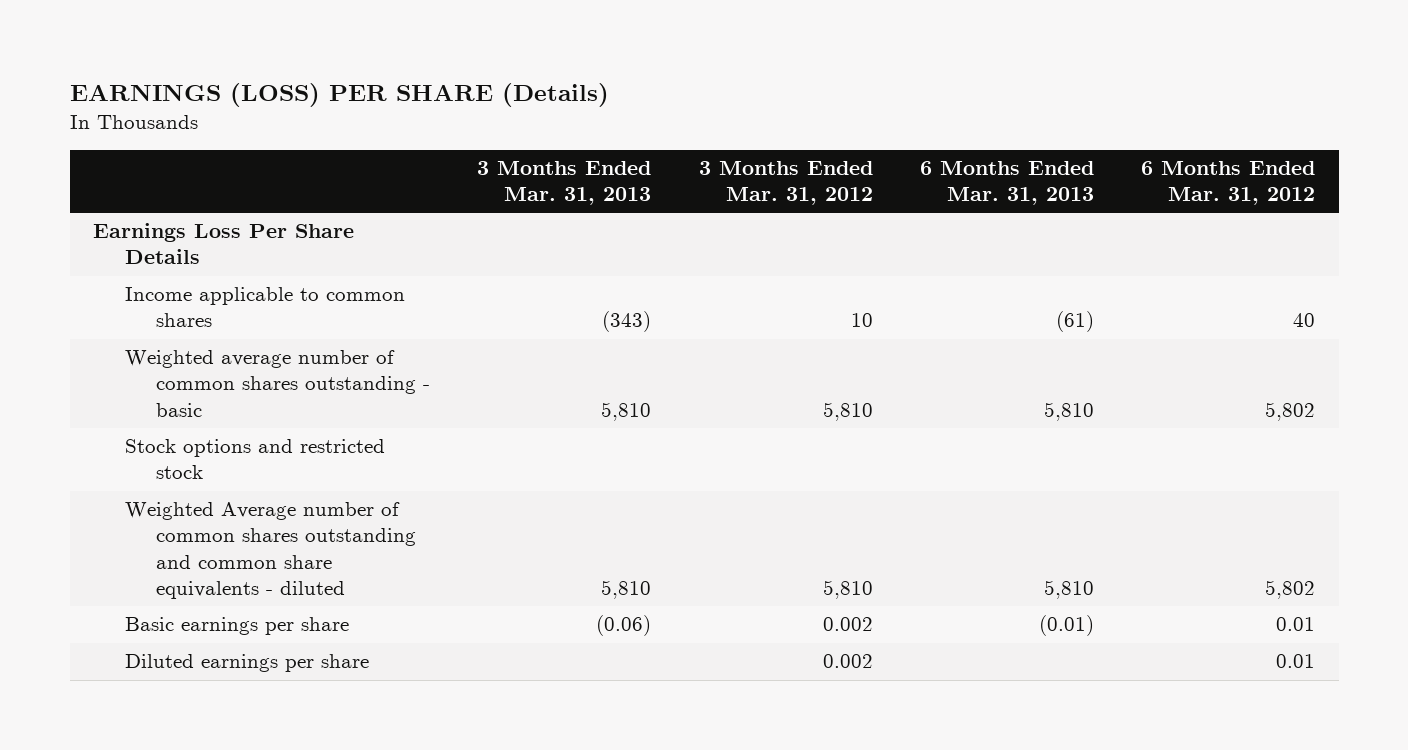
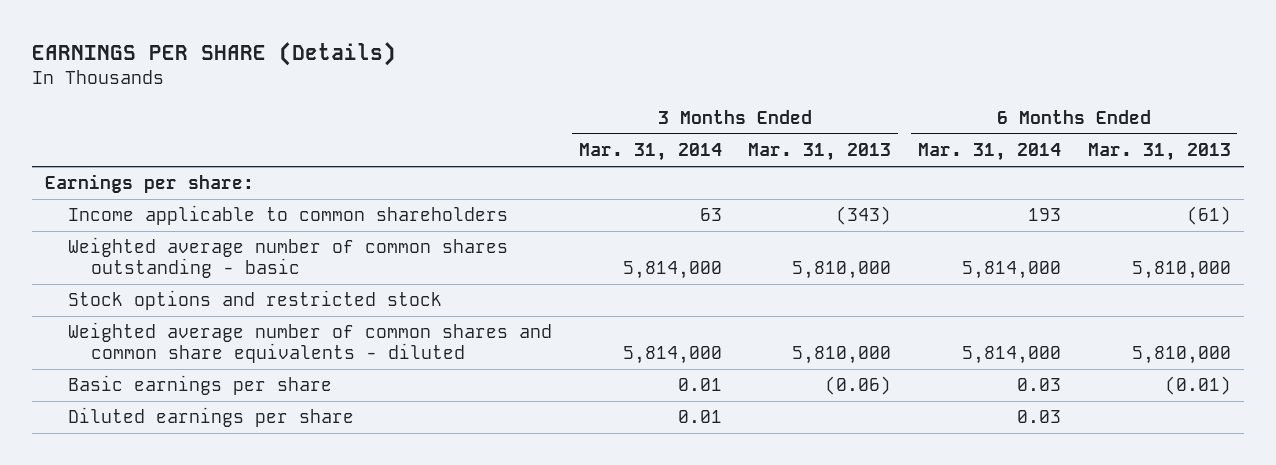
- EARNINGS (LOSS) PER SHARE (Details)
+ EARNINGS PER SHARE (Details)
- | 3 Months Ended Mar. 31, 2013 | 3 Months Ended Mar. 31, 2012 | 6 Months Ended Mar. 31, 2013 | 6 Months Ended Mar. 31, 2012
+ | 3 Months Ended Mar. 31, 2014 | 3 Months Ended Mar. 31, 2013 | 6 Months Ended Mar. 31, 2014 | 6 Months Ended Mar. 31, 2013
- Earnings Loss Per Share Details
- Income applicable to common shares | (343) | 10 | (61) | 40
- Weighted average number of common shares outstanding - basic | 5,810 | 5,810 | 5,810 | 5,802
+ Earnings per share:
+ Income applicable to common shareholders | 63 | (343) | 193 | (61)
+ Weighted average number of common shares outstanding - basic | 5,814,000 | 5,810,000 | 5,814,000 | 5,810,000
- Weighted Average number of common shares outstanding and common share equivalents - diluted | 5,810 | 5,810 | 5,810 | 5,802
+ Weighted average number of common shares and common share equivalents - diluted | 5,814,000 | 5,810,000 | 5,814,000 | 5,810,000

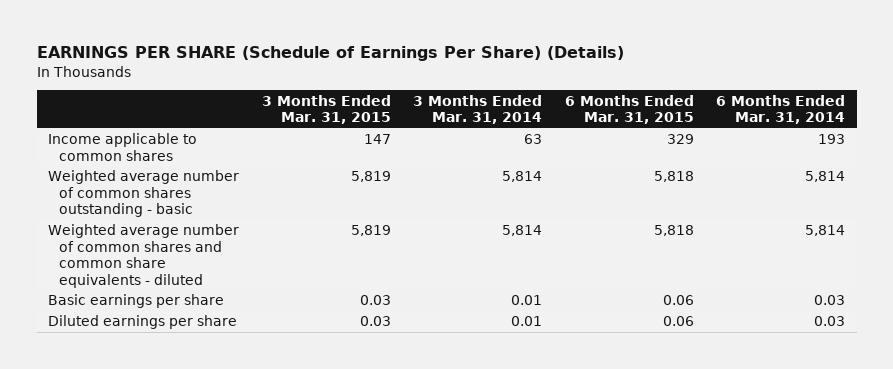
- EARNINGS PER SHARE (Details)
+ EARNINGS PER SHARE (Schedule of Earnings Per Share) (Details)
- | 3 Months Ended Mar. 31, 2014 | 3 Months Ended Mar. 31, 2013 | 6 Months Ended Mar. 31, 2014 | 6 Months Ended Mar. 31, 2013
+ | 3 Months Ended Mar. 31, 2015 | 3 Months Ended Mar. 31, 2014 | 6 Months Ended Mar. 31, 2015 | 6 Months Ended Mar. 31, 2014
- Earnings per share:
- Income applicable to common shareholders | 63 | (343) | 193 | (61)
- Weighted average number of common shares outstanding - basic | 5,814,000 | 5,810,000 | 5,814,000 | 5,810,000
- Stock options and restricted stock
- Weighted average number of common shares and common share equivalents - diluted | 5,814,000 | 5,810,000 | 5,814,000 | 5,810,000
+ Income applicable to common shares | 147 | 63 | 329 | 193
+ Weighted average number of common shares outstanding - basic | 5,819 | 5,814 | 5,818 | 5,814
+ Weighted average number of common shares and common share equivalents - diluted | 5,819 | 5,814 | 5,818 | 5,814

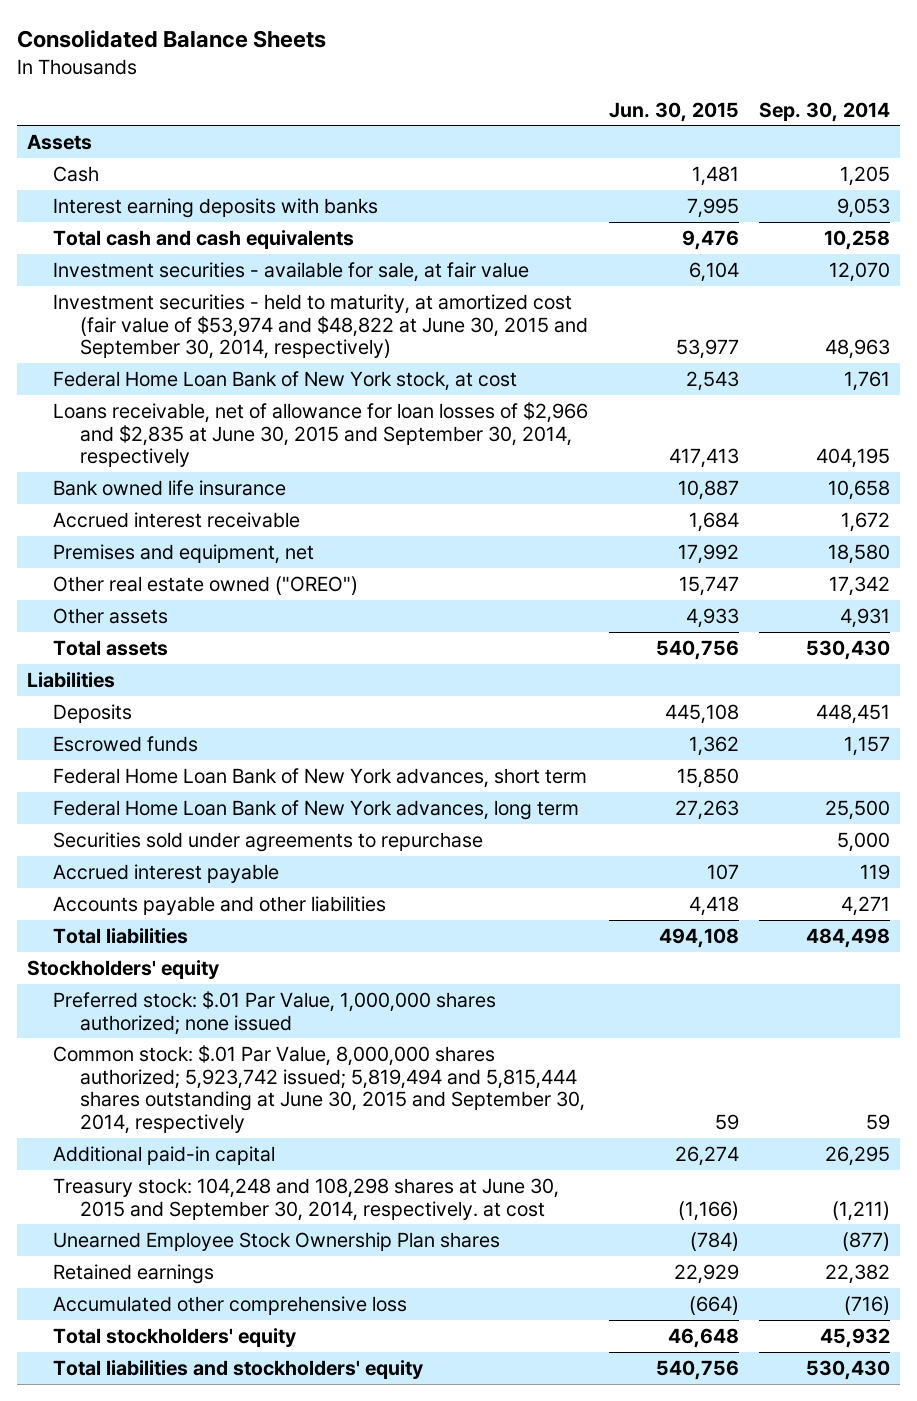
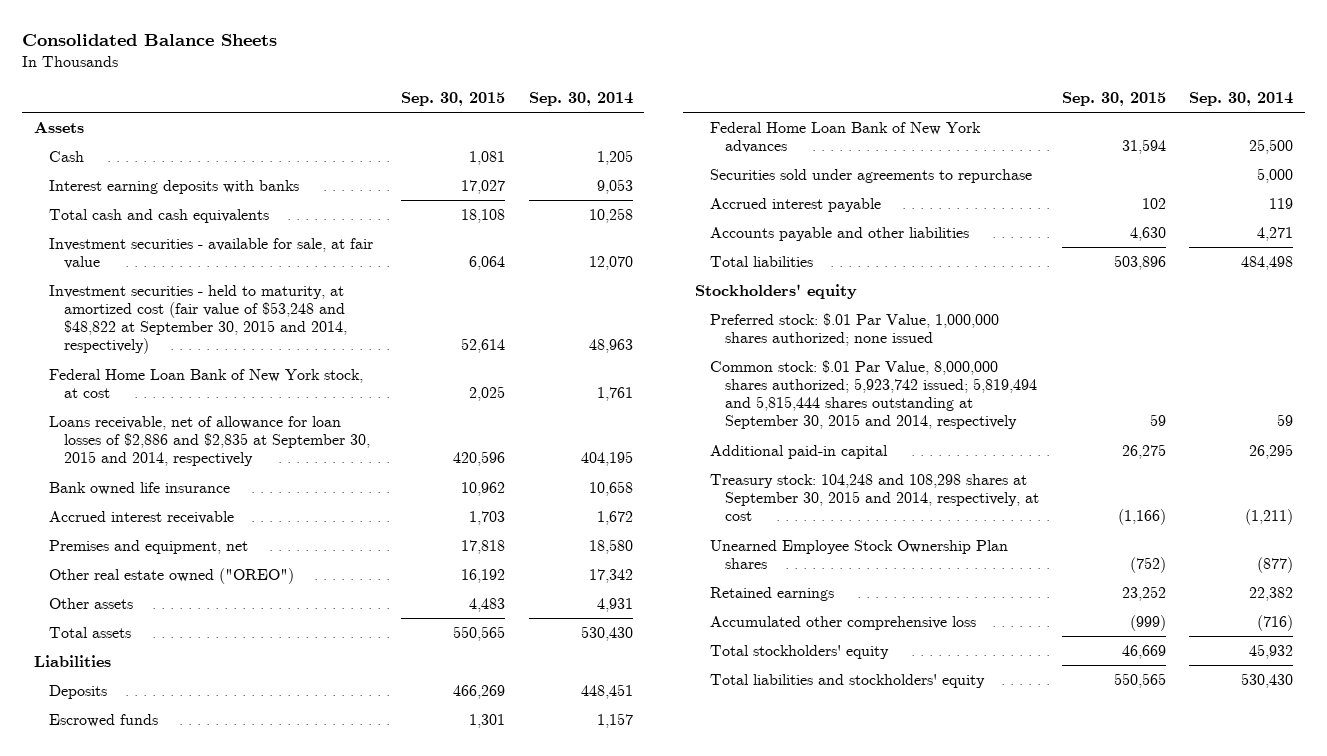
- | Jun. 30, 2015 | Sep. 30, 2014
+ | Sep. 30, 2015 | Sep. 30, 2014
- Investment securities - held to maturity, at amortized cost (fair value of $53,974 and $48,822 at June 30, 2015 and September 30, 2014, respectively) | 53,977 | 48,963
+ Investment securities - held to maturity, at amortized cost (fair value of $53,248 and $48,822 at September 30, 2015 and 2014, respectively) | 52,614 | 48,963
- Loans receivable, net of allowance for loan losses of $2,966 and $2,835 at June 30, 2015 and September 30, 2014, respectively | 417,413 | 404,195
+ Loans receivable, net of allowance for loan losses of $2,886 and $2,835 at September 30, 2015 and 2014, respectively | 420,596 | 404,195
- Federal Home Loan Bank of New York advances, short term | 15,850 |
- Federal Home Loan Bank of New York advances, long term | 27,263 | 25,500
+ Federal Home Loan Bank of New York advances | 31,594 | 25,500
- Common stock: $.01 Par Value, 8,000,000 shares authorized; 5,923,742 issued; 5,819,494 and 5,815,444 shares outstanding at June 30, 2015 and September 30, 2014, respectively | 59 | 59
+ Common stock: $.01 Par Value, 8,000,000 shares authorized; 5,923,742 issued; 5,819,494 and 5,815,444 shares outstanding at September 30, 2015 and 2014, respectively | 59 | 59
- Treasury stock: 104,248 and 108,298 shares at June 30, 2015 and September 30, 2014, respectively. at cost | (1,166) | (1,211)
+ Treasury stock: 104,248 and 108,298 shares at September 30, 2015 and 2014, respectively, at cost | (1,166) | (1,211)

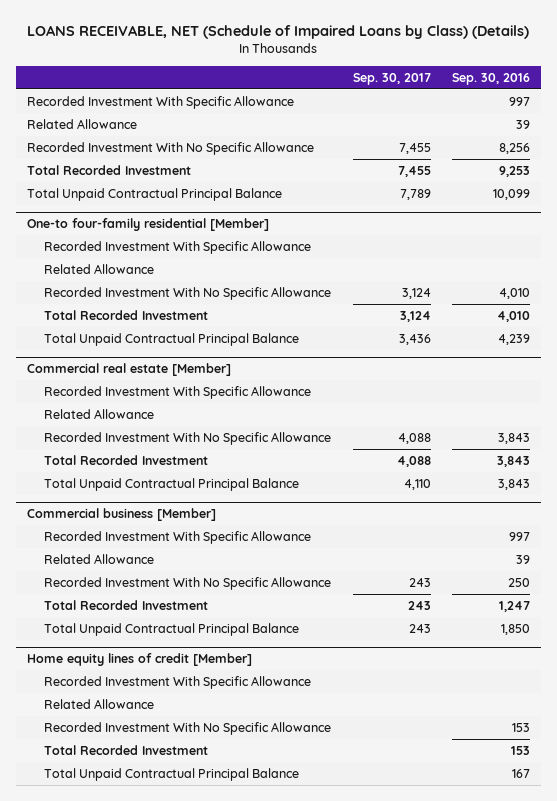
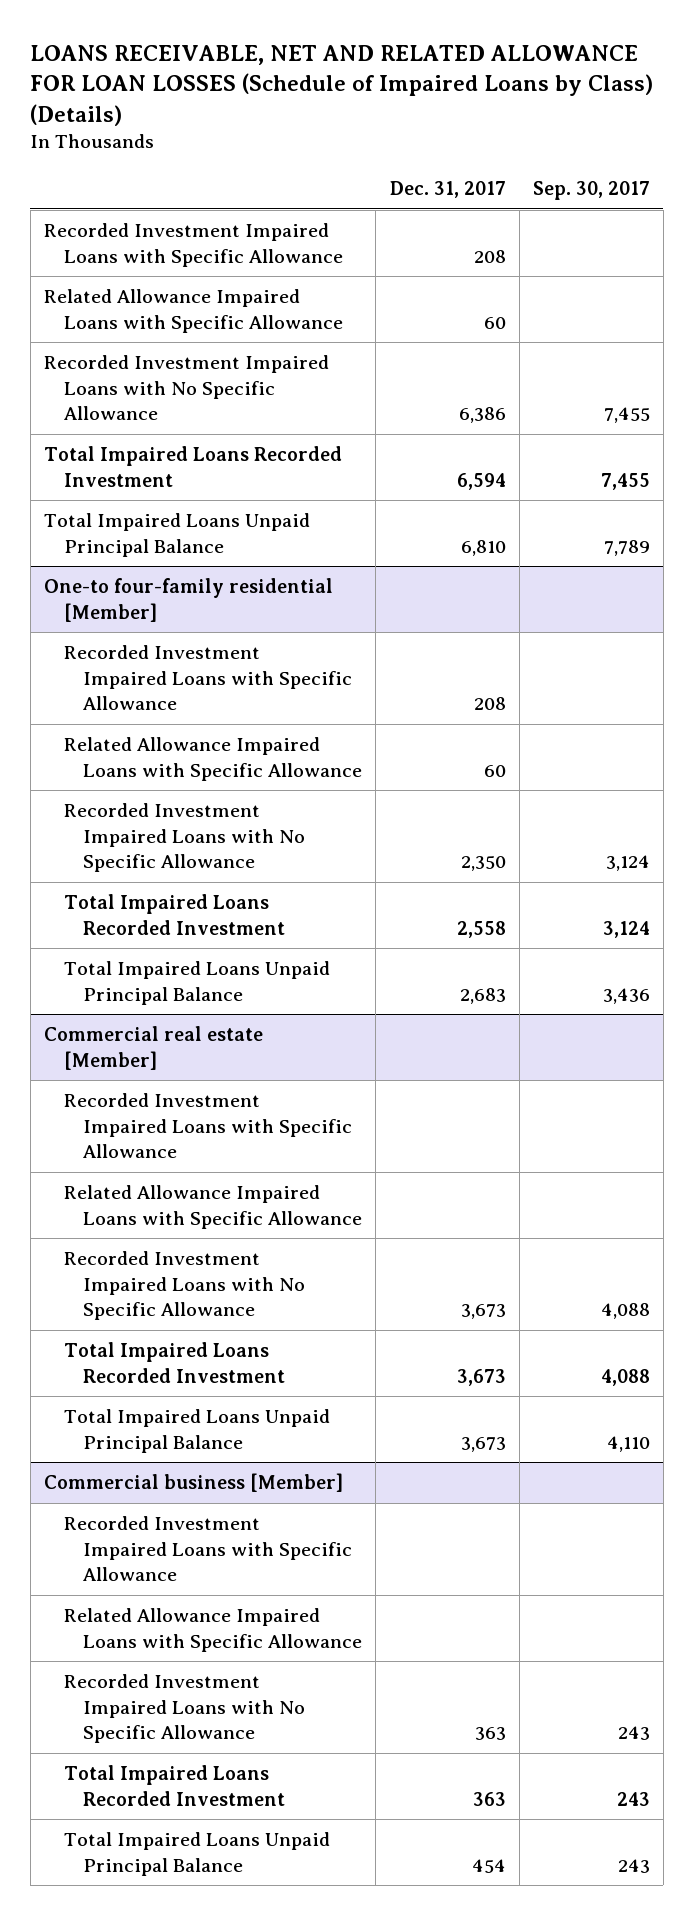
- LOANS RECEIVABLE, NET (Schedule of Impaired Loans by Class) (Details)
+ LOANS RECEIVABLE, NET AND RELATED ALLOWANCE FOR LOAN LOSSES (Schedule of Impaired Loans by Class) (Details)
- | Sep. 30, 2017 | Sep. 30, 2016
+ | Dec. 31, 2017 | Sep. 30, 2017
- Recorded Investment With Specific Allowance | | 997
- Related Allowance | | 39
- Recorded Investment With No Specific Allowance | 7,455 | 8,256
- Total Recorded Investment | 7,455 | 9,253
- Total Unpaid Contractual Principal Balance | 7,789 | 10,099
+ Recorded Investment Impaired Loans with Specific Allowance | 208 |
+ Related Allowance Impaired Loans with Specific Allowance | 60 |
+ Recorded Investment Impaired Loans with No Specific Allowance | 6,386 | 7,455
+ Total Impaired Loans Recorded Investment | 6,594 | 7,455
+ Total Impaired Loans Unpaid Principal Balance | 6,810 | 7,789
@ One-to four-family residential [Member]
- Recorded Investment With Specific Allowance
- Related Allowance
- Recorded Investment With No Specific Allowance | 3,124 | 4,010
- Total Recorded Investment | 3,124 | 4,010
- Total Unpaid Contractual Principal Balance | 3,436 | 4,239
+ Recorded Investment Impaired Loans with Specific Allowance | 208 |
+ Related Allowance Impaired Loans with Specific Allowance | 60 |
+ Recorded Investment Impaired Loans with No Specific Allowance | 2,350 | 3,124
+ Total Impaired Loans Recorded Investment | 2,558 | 3,124
+ Total Impaired Loans Unpaid Principal Balance | 2,683 | 3,436
@ Commercial real estate [Member]
- Recorded Investment With Specific Allowance
- Related Allowance
- Recorded Investment With No Specific Allowance | 4,088 | 3,843
- Total Recorded Investment | 4,088 | 3,843
- Total Unpaid Contractual Principal Balance | 4,110 | 3,843
+ Recorded Investment Impaired Loans with Specific Allowance
+ Related Allowance Impaired Loans with Specific Allowance
+ Recorded Investment Impaired Loans with No Specific Allowance | 3,673 | 4,088
+ Total Impaired Loans Recorded Investment | 3,673 | 4,088
+ Total Impaired Loans Unpaid Principal Balance | 3,673 | 4,110
@ Commercial business [Member]
- Recorded Investment With Specific Allowance | | 997
- Related Allowance | | 39
- Recorded Investment With No Specific Allowance | 243 | 250
- Total Recorded Investment | 243 | 1,247
- Total Unpaid Contractual Principal Balance | 243 | 1,850
- Home equity lines of credit [Member]
- Recorded Investment With Specific Allowance
- Related Allowance
- Recorded Investment With No Specific Allowance | | 153
- Total Recorded Investment | | 153
- Total Unpaid Contractual Principal Balance | | 167
@ Commercial business [Member]
+ Recorded Investment Impaired Loans with Specific Allowance
+ Related Allowance Impaired Loans with Specific Allowance
+ Recorded Investment Impaired Loans with No Specific Allowance | 363 | 243
+ Total Impaired Loans Recorded Investment | 363 | 243
+ Total Impaired Loans Unpaid Principal Balance | 454 | 243

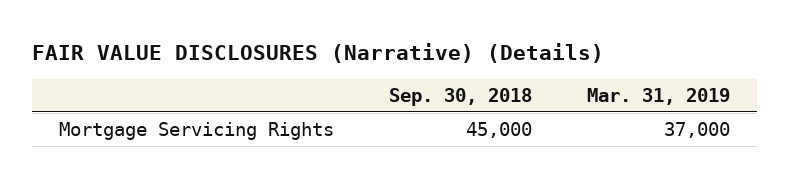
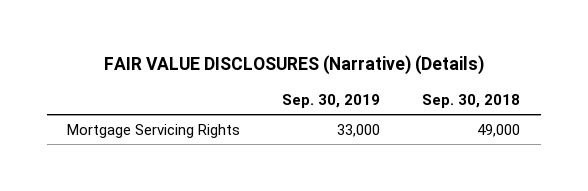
- | Sep. 30, 2018 | Mar. 31, 2019
+ | Sep. 30, 2019 | Sep. 30, 2018
- Mortgage Servicing Rights | 45,000 | 37,000
+ Mortgage Servicing Rights | 33,000 | 49,000

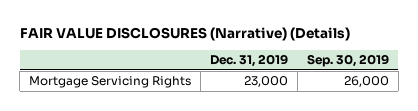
- | Sep. 30, 2019 | Sep. 30, 2018
+ | Dec. 31, 2019 | Sep. 30, 2019
- Mortgage Servicing Rights | 33,000 | 49,000
+ Mortgage Servicing Rights | 23,000 | 26,000

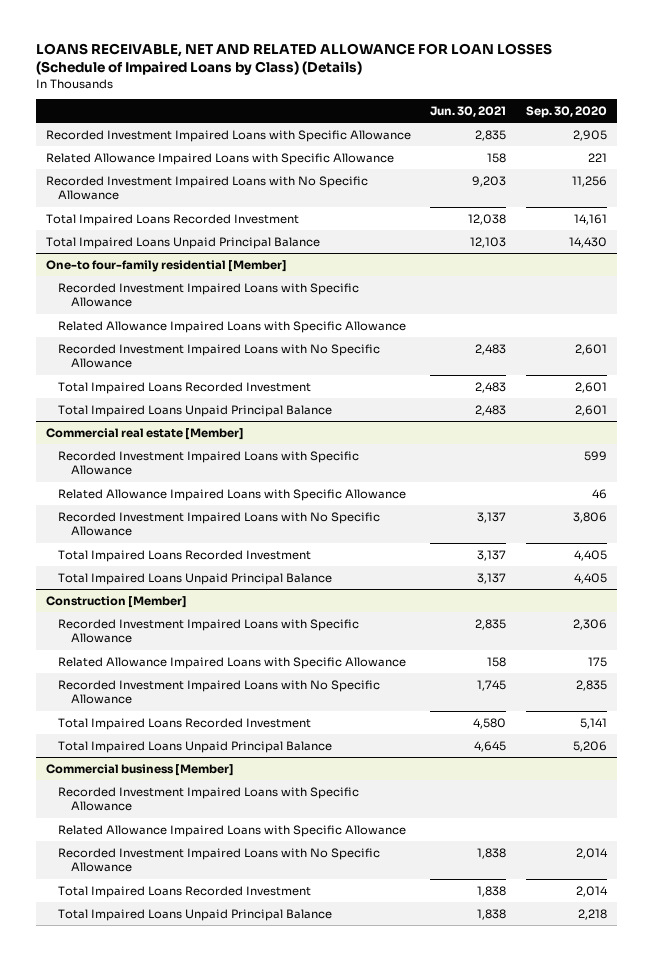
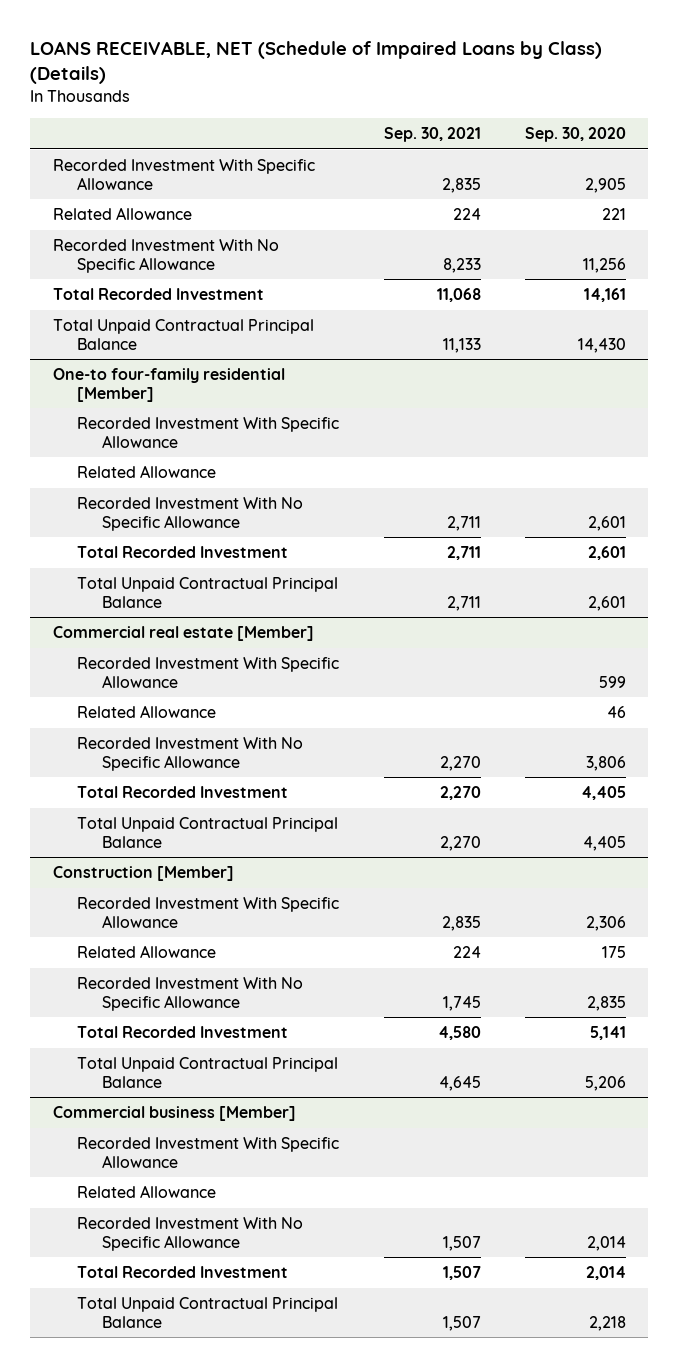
- LOANS RECEIVABLE, NET AND RELATED ALLOWANCE FOR LOAN LOSSES (Schedule of Impaired Loans by Class) (Details)
+ LOANS RECEIVABLE, NET (Schedule of Impaired Loans by Class) (Details)
- | Jun. 30, 2021 | Sep. 30, 2020
+ | Sep. 30, 2021 | Sep. 30, 2020
- Recorded Investment Impaired Loans with Specific Allowance | 2,835 | 2,905
- Related Allowance Impaired Loans with Specific Allowance | 158 | 221
- Recorded Investment Impaired Loans with No Specific Allowance | 9,203 | 11,256
- Total Impaired Loans Recorded Investment | 12,038 | 14,161
- Total Impaired Loans Unpaid Principal Balance | 12,103 | 14,430
+ Recorded Investment With Specific Allowance | 2,835 | 2,905
+ Related Allowance | 224 | 221
+ Recorded Investment With No Specific Allowance | 8,233 | 11,256
+ Total Recorded Investment | 11,068 | 14,161
+ Total Unpaid Contractual Principal Balance | 11,133 | 14,430
@ One-to four-family residential [Member]
- Recorded Investment Impaired Loans with Specific Allowance
- Related Allowance Impaired Loans with Specific Allowance
- Recorded Investment Impaired Loans with No Specific Allowance | 2,483 | 2,601
- Total Impaired Loans Recorded Investment | 2,483 | 2,601
- Total Impaired Loans Unpaid Principal Balance | 2,483 | 2,601
+ Recorded Investment With Specific Allowance
+ Related Allowance
+ Recorded Investment With No Specific Allowance | 2,711 | 2,601
+ Total Recorded Investment | 2,711 | 2,601
+ Total Unpaid Contractual Principal Balance | 2,711 | 2,601
@ Commercial real estate [Member]
- Recorded Investment Impaired Loans with Specific Allowance | | 599
- Related Allowance Impaired Loans with Specific Allowance | | 46
- Recorded Investment Impaired Loans with No Specific Allowance | 3,137 | 3,806
- Total Impaired Loans Recorded Investment | 3,137 | 4,405
- Total Impaired Loans Unpaid Principal Balance | 3,137 | 4,405
+ Recorded Investment With Specific Allowance | | 599
+ Related Allowance | | 46
+ Recorded Investment With No Specific Allowance | 2,270 | 3,806
+ Total Recorded Investment | 2,270 | 4,405
+ Total Unpaid Contractual Principal Balance | 2,270 | 4,405
@ Construction [Member]
- Recorded Investment Impaired Loans with Specific Allowance | 2,835 | 2,306
- Related Allowance Impaired Loans with Specific Allowance | 158 | 175
- Recorded Investment Impaired Loans with No Specific Allowance | 1,745 | 2,835
- Total Impaired Loans Recorded Investment | 4,580 | 5,141
- Total Impaired Loans Unpaid Principal Balance | 4,645 | 5,206
+ Recorded Investment With Specific Allowance | 2,835 | 2,306
+ Related Allowance | 224 | 175
+ Recorded Investment With No Specific Allowance | 1,745 | 2,835
+ Total Recorded Investment | 4,580 | 5,141
+ Total Unpaid Contractual Principal Balance | 4,645 | 5,206
@ Commercial business [Member]
- Recorded Investment Impaired Loans with Specific Allowance
- Related Allowance Impaired Loans with Specific Allowance
- Recorded Investment Impaired Loans with No Specific Allowance | 1,838 | 2,014
- Total Impaired Loans Recorded Investment | 1,838 | 2,014
- Total Impaired Loans Unpaid Principal Balance | 1,838 | 2,218
+ Recorded Investment With Specific Allowance
+ Related Allowance
+ Recorded Investment With No Specific Allowance | 1,507 | 2,014
+ Total Recorded Investment | 1,507 | 2,014
+ Total Unpaid Contractual Principal Balance | 1,507 | 2,218

